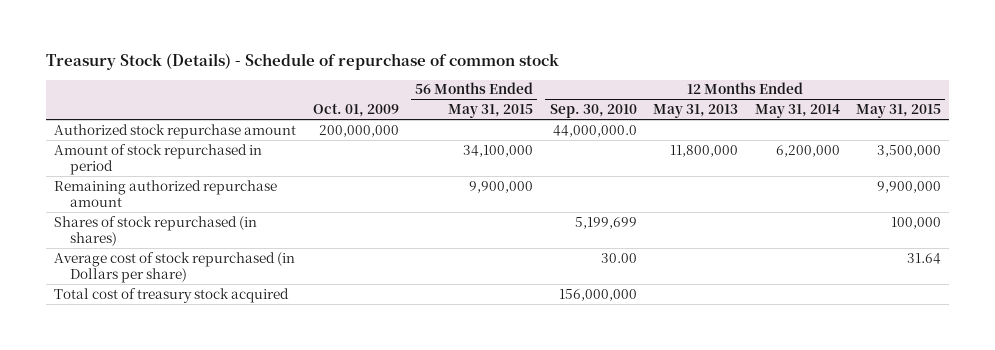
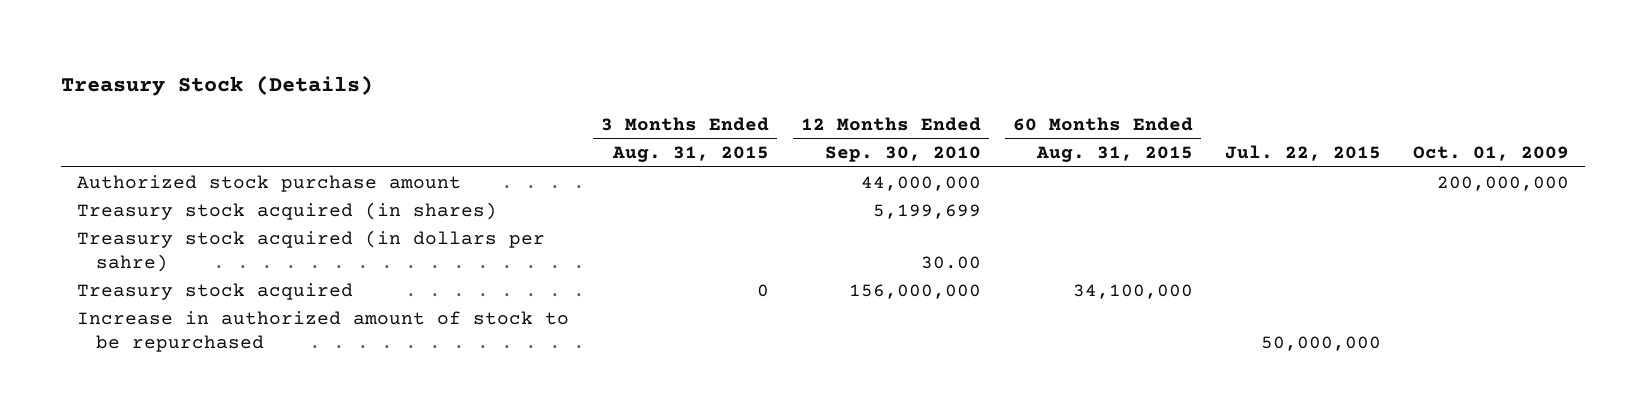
- Treasury Stock (Details) - Schedule of repurchase of common stock
+ Treasury Stock (Details)
- | Oct. 01, 2009 | 56 Months Ended May 31, 2015 | 12 Months Ended Sep. 30, 2010 | 12 Months Ended May 31, 2013 | 12 Months Ended May 31, 2014 | 12 Months Ended May 31, 2015
+ | 3 Months Ended Aug. 31, 2015 | 12 Months Ended Sep. 30, 2010 | 60 Months Ended Aug. 31, 2015 | Jul. 22, 2015 | Oct. 01, 2009
- Authorized stock repurchase amount | 200,000,000 | | 44,000,000.0 | | |
- Amount of stock repurchased in period | | 34,100,000 | | 11,800,000 | 6,200,000 | 3,500,000
- Remaining authorized repurchase amount | | 9,900,000 | | | | 9,900,000
- Shares of stock repurchased (in shares) | | | 5,199,699 | | | 100,000
- Average cost of stock repurchased (in Dollars per share) | | | 30.00 | | | 31.64
- Total cost of treasury stock acquired | | | 156,000,000 | | |
+ Authorized stock purchase amount | | 44,000,000 | | | 200,000,000
+ Treasury stock acquired (in shares) | | 5,199,699 | | |
+ Treasury stock acquired (in dollars per sahre) | | 30.00 | | |
+ Treasury stock acquired | 0 | 156,000,000 | 34,100,000 | |
+ Increase in authorized amount of stock to be repurchased | | | | 50,000,000 |

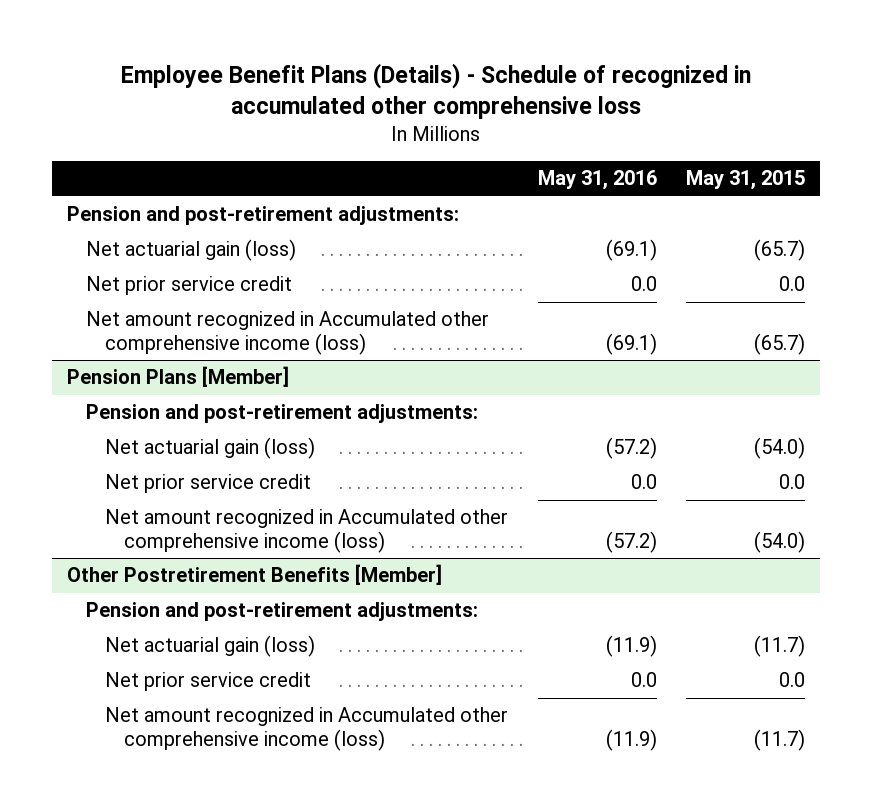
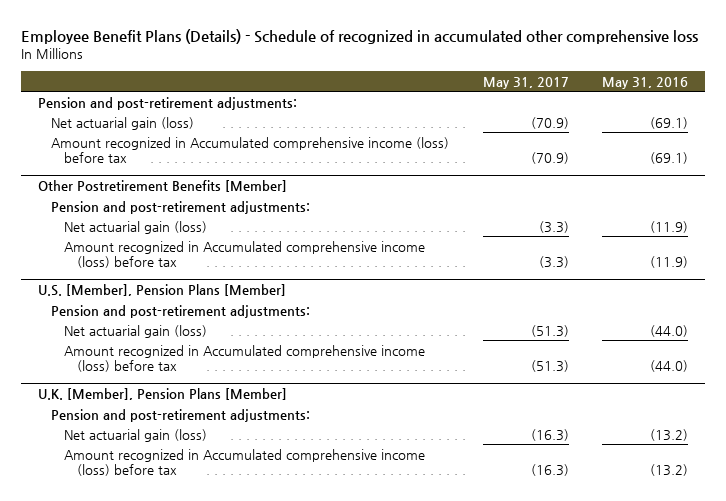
- | May 31, 2016 | May 31, 2015
+ | May 31, 2017 | May 31, 2016
- Net prior service credit | 0.0 | 0.0
- Net amount recognized in Accumulated other comprehensive income (loss) | (69.1) | (65.7)
- Pension Plans [Member]
- Pension and post-retirement adjustments:
- Net actuarial gain (loss) | (57.2) | (54.0)
- Net prior service credit | 0.0 | 0.0
- Net amount recognized in Accumulated other comprehensive income (loss) | (57.2) | (54.0)
+ Amount recognized in Accumulated comprehensive income (loss) before tax | (70.9) | (69.1)
@ Other Postretirement Benefits [Member]
- Net prior service credit | 0.0 | 0.0
- Net amount recognized in Accumulated other comprehensive income (loss) | (11.9) | (11.7)
+ Amount recognized in Accumulated comprehensive income (loss) before tax | (3.3) | (11.9)
+ U.S. [Member], Pension Plans [Member]
+ Pension and post-retirement adjustments:
+ Net actuarial gain (loss) | (51.3) | (44.0)
+ Amount recognized in Accumulated comprehensive income (loss) before tax | (51.3) | (44.0)
+ U.K. [Member], Pension Plans [Member]
+ Pension and post-retirement adjustments:
+ Net actuarial gain (loss) | (16.3) | (13.2)
+ Amount recognized in Accumulated comprehensive income (loss) before tax | (16.3) | (13.2)

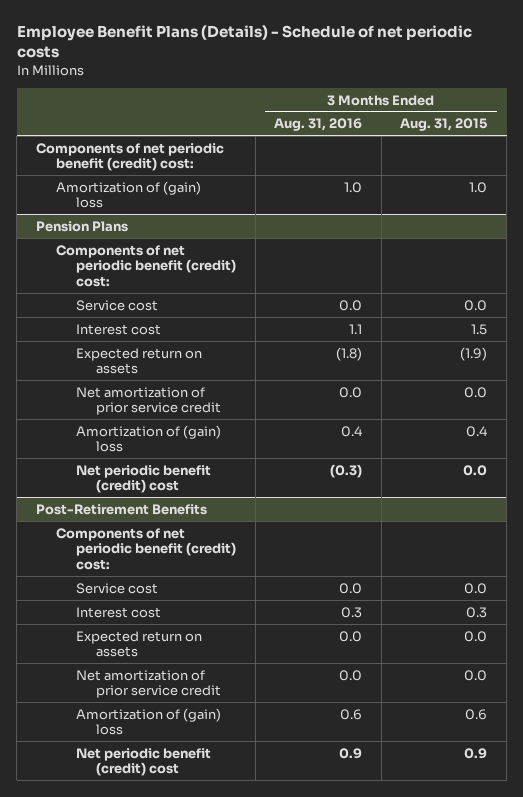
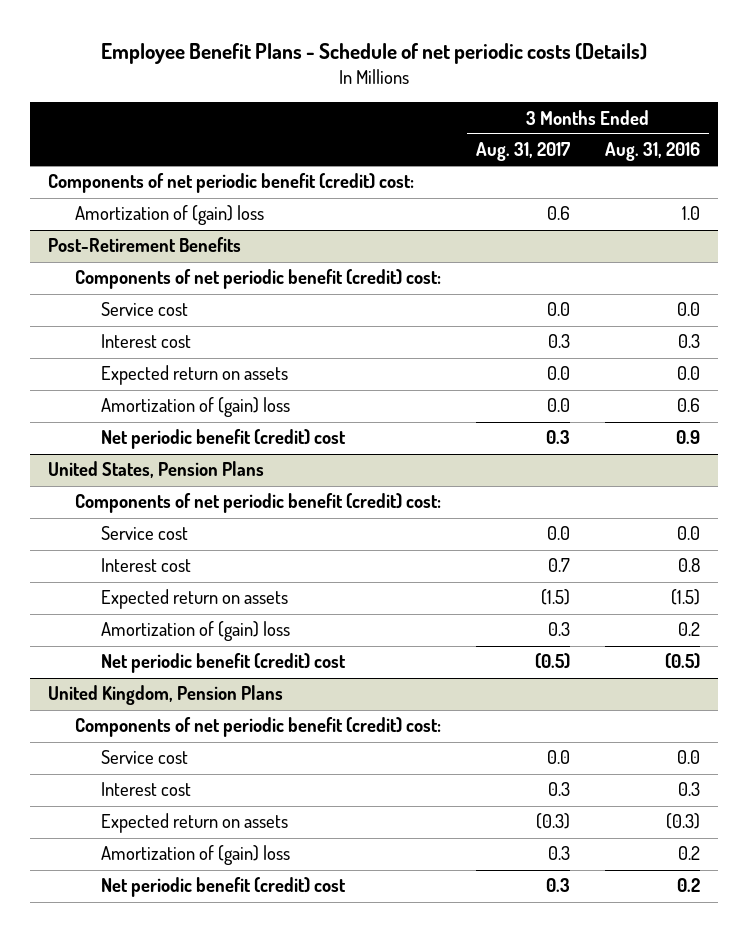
- Employee Benefit Plans (Details) - Schedule of net periodic costs
+ Employee Benefit Plans - Schedule of net periodic costs (Details)
- | 3 Months Ended Aug. 31, 2016 | 3 Months Ended Aug. 31, 2015
+ | 3 Months Ended Aug. 31, 2017 | 3 Months Ended Aug. 31, 2016
- Pension Plans
- Components of net periodic benefit (credit) cost:
- Service cost | 0.0 | 0.0
- Interest cost | 1.1 | 1.5
- Expected return on assets | (1.8) | (1.9)
- Net amortization of prior service credit | 0.0 | 0.0
- Amortization of (gain) loss | 0.4 | 0.4
- Net periodic benefit (credit) cost | (0.3) | 0.0
@ Post-Retirement Benefits
- Net amortization of prior service credit | 0.0 | 0.0
+ United States, Pension Plans
+ Components of net periodic benefit (credit) cost:
+ Service cost | 0.0 | 0.0
+ Interest cost | 0.7 | 0.8
+ Expected return on assets | (1.5) | (1.5)
+ Amortization of (gain) loss | 0.3 | 0.2
+ Net periodic benefit (credit) cost | (0.5) | (0.5)
+ United Kingdom, Pension Plans
+ Components of net periodic benefit (credit) cost:
+ Service cost | 0.0 | 0.0
+ Interest cost | 0.3 | 0.3
+ Expected return on assets | (0.3) | (0.3)
+ Amortization of (gain) loss | 0.3 | 0.2
+ Net periodic benefit (credit) cost | 0.3 | 0.2

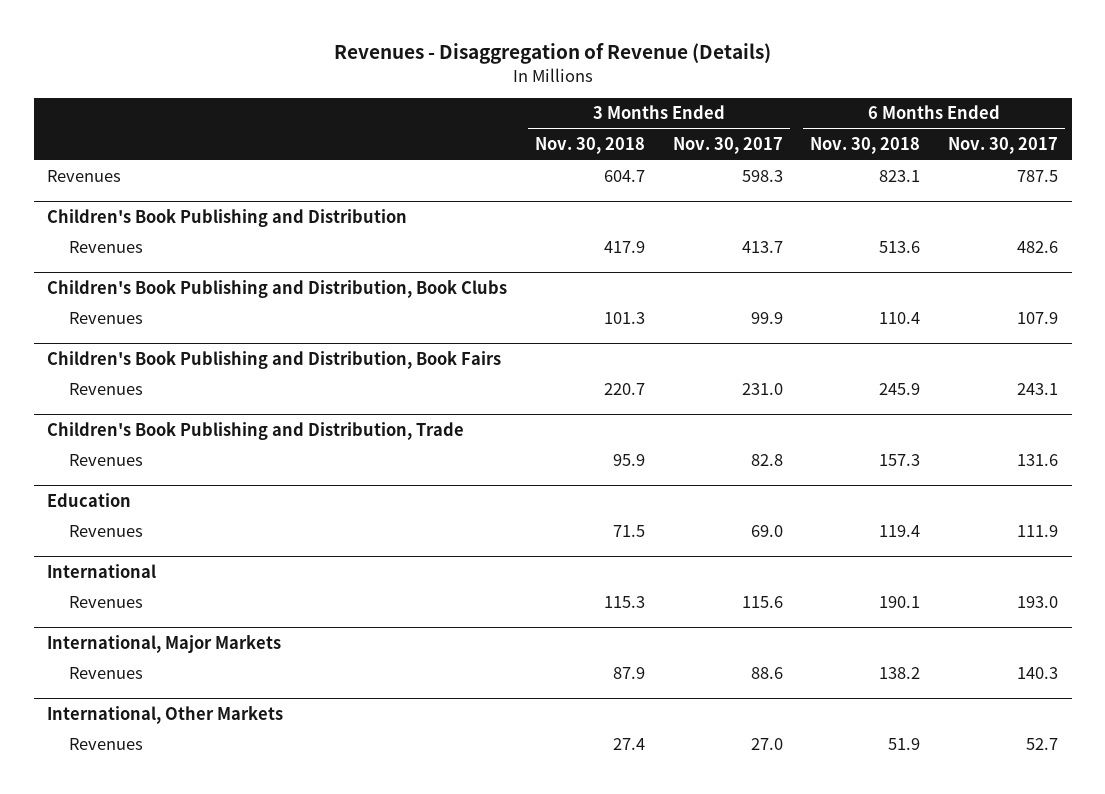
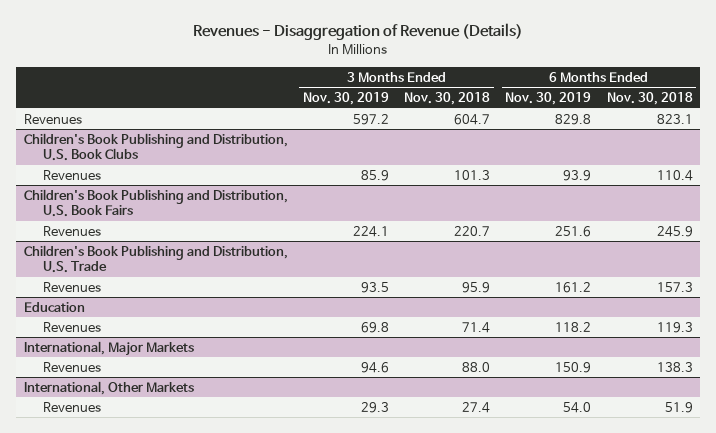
- | 3 Months Ended Nov. 30, 2018 | 3 Months Ended Nov. 30, 2017 | 6 Months Ended Nov. 30, 2018 | 6 Months Ended Nov. 30, 2017
+ | 3 Months Ended Nov. 30, 2019 | 3 Months Ended Nov. 30, 2018 | 6 Months Ended Nov. 30, 2019 | 6 Months Ended Nov. 30, 2018
- Children's Book Publishing and Distribution
- Revenues | 417.9 | 413.7 | 513.6 | 482.6
- Children's Book Publishing and Distribution, Book Clubs
+ Children's Book Publishing and Distribution, U.S. Book Clubs
- Children's Book Publishing and Distribution, Book Fairs
+ Children's Book Publishing and Distribution, U.S. Book Fairs
- Children's Book Publishing and Distribution, Trade
+ Children's Book Publishing and Distribution, U.S. Trade
@ Education
- Revenues | 71.5 | 69.0 | 119.4 | 111.9
- International
- Revenues | 115.3 | 115.6 | 190.1 | 193.0
@ Education
+ Revenues | 69.8 | 71.4 | 118.2 | 119.3
@ International, Major Markets
- Revenues | 87.9 | 88.6 | 138.2 | 140.3
+ Revenues | 94.6 | 88.0 | 150.9 | 138.3

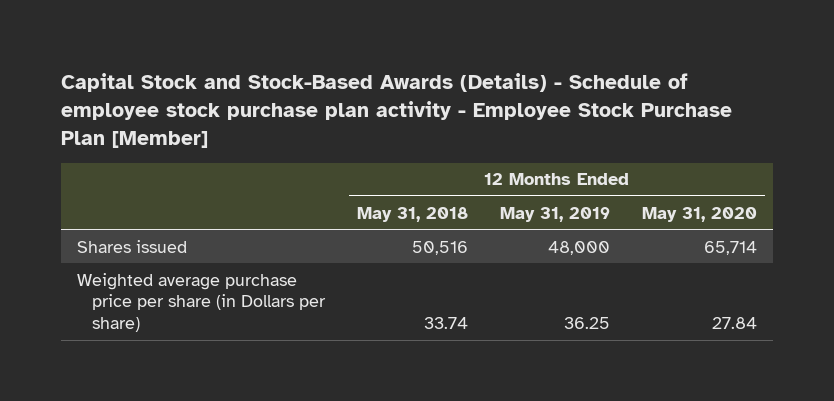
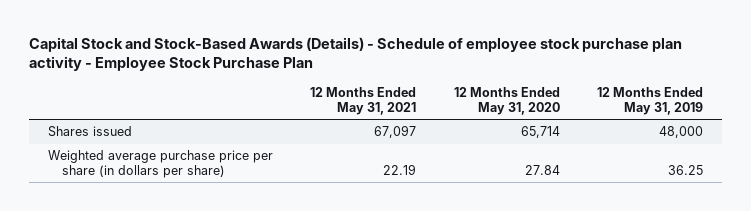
- Capital Stock and Stock-Based Awards (Details) - Schedule of employee stock purchase plan activity - Employee Stock Purchase Plan [Member]
+ Capital Stock and Stock-Based Awards (Details) - Schedule of employee stock purchase plan activity - Employee Stock Purchase Plan
- | 12 Months Ended May 31, 2018 | 12 Months Ended May 31, 2019 | 12 Months Ended May 31, 2020
+ | 12 Months Ended May 31, 2021 | 12 Months Ended May 31, 2020 | 12 Months Ended May 31, 2019
- Weighted average purchase price per share (in Dollars per share) | 33.74 | 36.25 | 27.84
+ Weighted average purchase price per share (in dollars per share) | 22.19 | 27.84 | 36.25

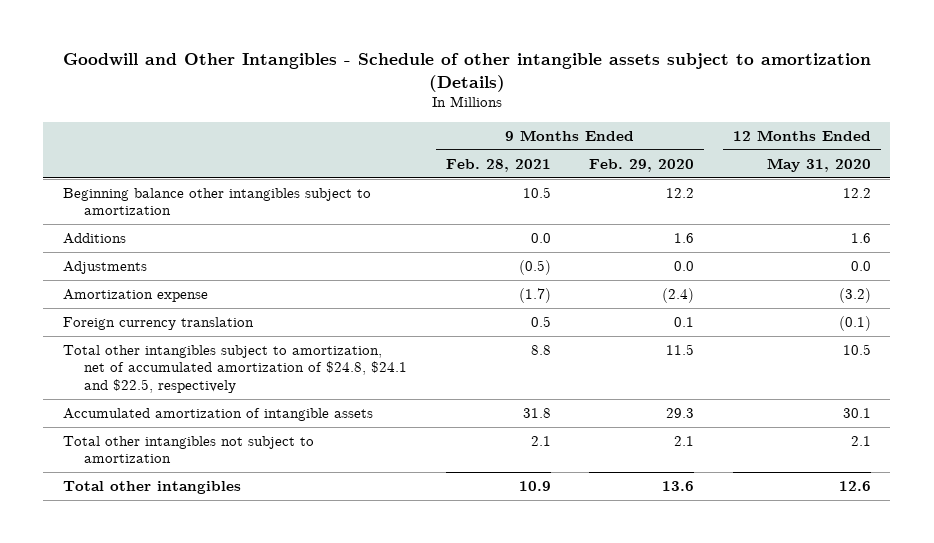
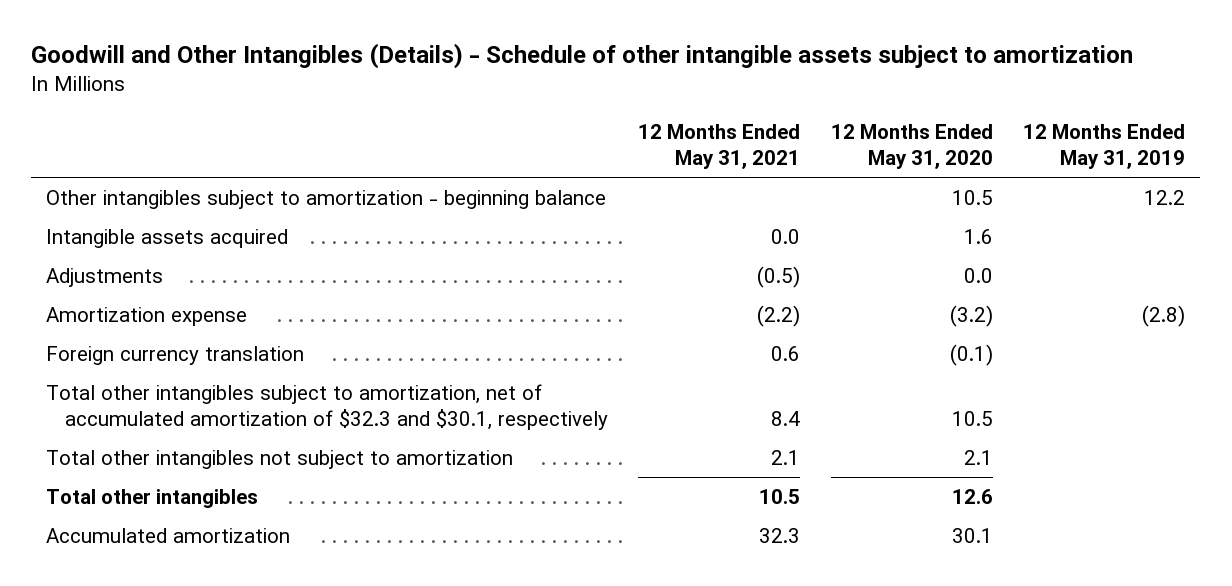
- Goodwill and Other Intangibles - Schedule of other intangible assets subject to amortization (Details)
+ Goodwill and Other Intangibles (Details) - Schedule of other intangible assets subject to amortization
- | 9 Months Ended Feb. 28, 2021 | 9 Months Ended Feb. 29, 2020 | 12 Months Ended May 31, 2020
+ | 12 Months Ended May 31, 2021 | 12 Months Ended May 31, 2020 | 12 Months Ended May 31, 2019
- Beginning balance other intangibles subject to amortization | 10.5 | 12.2 | 12.2
- Additions | 0.0 | 1.6 | 1.6
+ Other intangibles subject to amortization - beginning balance | | 10.5 | 12.2
+ Intangible assets acquired | 0.0 | 1.6 |
- Total other intangibles subject to amortization, net of accumulated amortization of $24.8, $24.1 and $22.5, respectively | 8.8 | 11.5 | 10.5
- Accumulated amortization of intangible assets | 31.8 | 29.3 | 30.1
+ Total other intangibles subject to amortization, net of accumulated amortization of $32.3 and $30.1, respectively | 8.4 | 10.5 |
+ Accumulated amortization | 32.3 | 30.1 |

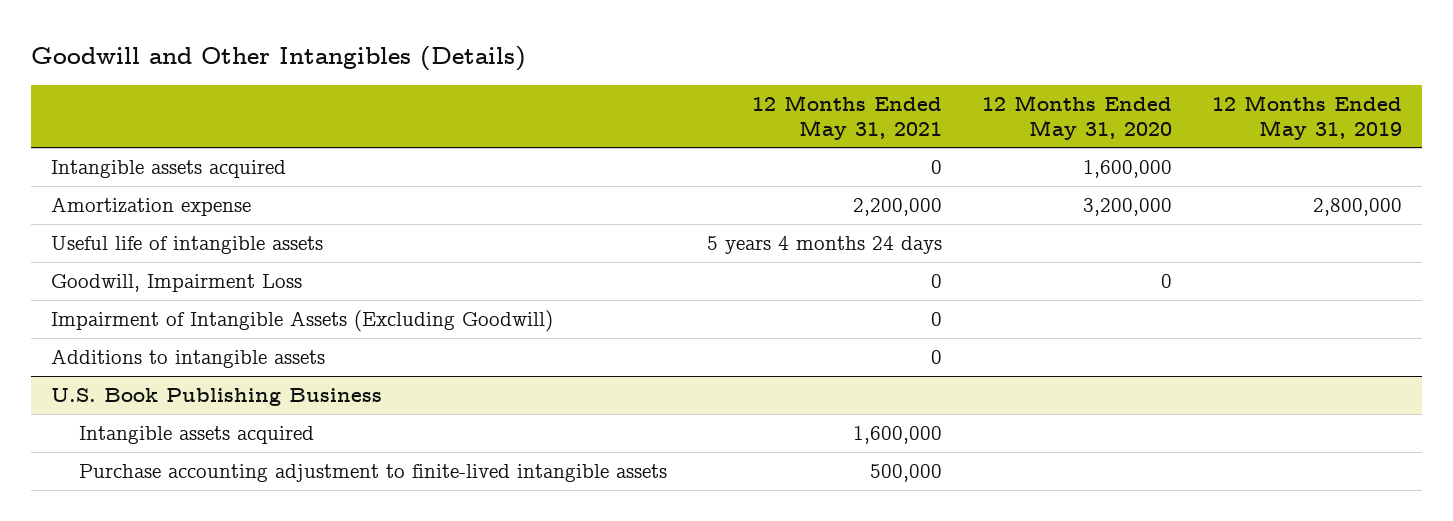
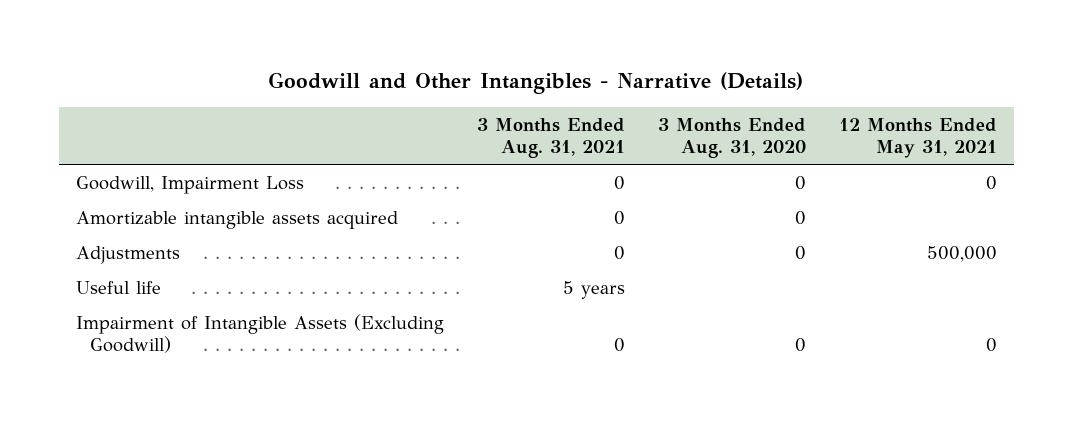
- Goodwill and Other Intangibles (Details)
+ Goodwill and Other Intangibles - Narrative (Details)
- | 12 Months Ended May 31, 2021 | 12 Months Ended May 31, 2020 | 12 Months Ended May 31, 2019
+ | 3 Months Ended Aug. 31, 2021 | 3 Months Ended Aug. 31, 2020 | 12 Months Ended May 31, 2021
- Intangible assets acquired | 0 | 1,600,000 |
- Amortization expense | 2,200,000 | 3,200,000 | 2,800,000
- Useful life of intangible assets | 5 years 4 months 24 days | |
+ Amortizable intangible assets acquired | 0 | 0 |
+ Adjustments | 0 | 0 | 500,000
+ Useful life | 5 years | |
- Additions to intangible assets | 0 | |
- U.S. Book Publishing Business
- Intangible assets acquired | 1,600,000 | |
- Purchase accounting adjustment to finite-lived intangible assets | 500,000 | |

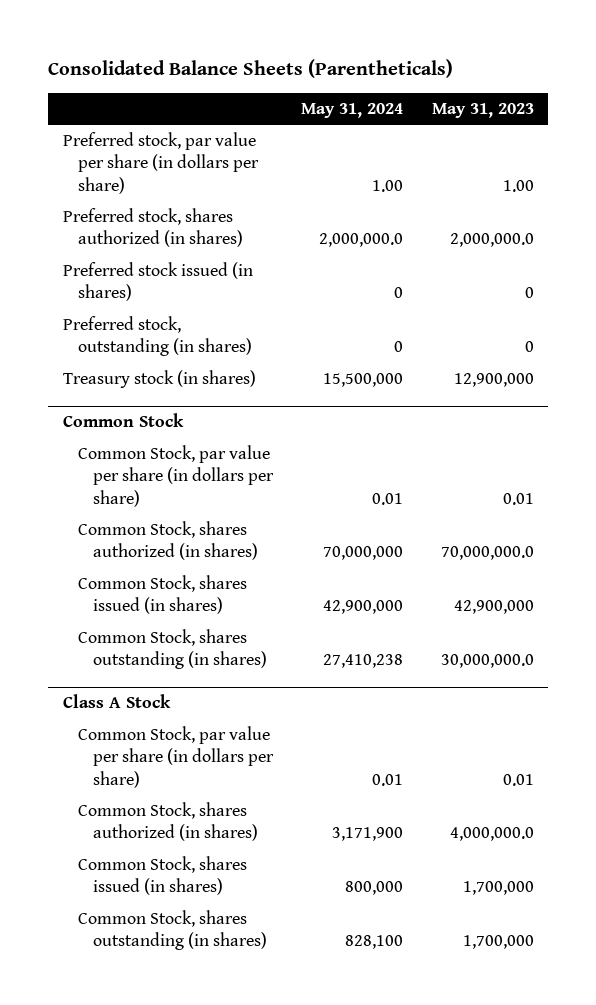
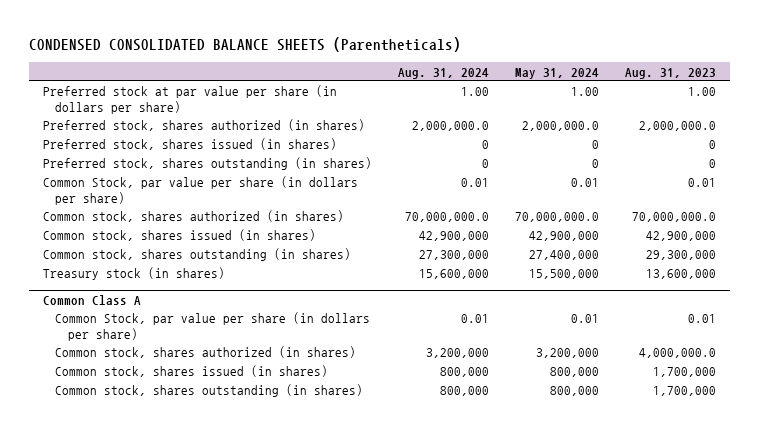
- Consolidated Balance Sheets (Parentheticals)
+ CONDENSED CONSOLIDATED BALANCE SHEETS (Parentheticals)
- | May 31, 2024 | May 31, 2023
+ | Aug. 31, 2024 | May 31, 2024 | Aug. 31, 2023
- Preferred stock, par value per share (in dollars per share) | 1.00 | 1.00
+ Preferred stock at par value per share (in dollars per share) | 1.00 | 1.00 | 1.00
- Preferred stock issued (in shares) | 0 | 0
- Preferred stock, outstanding (in shares) | 0 | 0
- Common Stock
+ Preferred stock, shares issued (in shares) | 0 | 0 | 0
+ Preferred stock, shares outstanding (in shares) | 0 | 0 | 0
- Common Stock, shares authorized (in shares) | 70,000,000 | 70,000,000.0
- Common Stock, shares issued (in shares) | 42,900,000 | 42,900,000
- Common Stock, shares outstanding (in shares) | 27,410,238 | 30,000,000.0
- Class A Stock
+ Common stock, shares authorized (in shares) | 70,000,000.0 | 70,000,000.0 | 70,000,000.0
+ Common stock, shares issued (in shares) | 42,900,000 | 42,900,000 | 42,900,000
+ Common stock, shares outstanding (in shares) | 27,300,000 | 27,400,000 | 29,300,000
moved down: Treasury stock (in shares) | 15,600,000 | 15,500,000 | 13,600,000
+ Common Class A
- Common Stock, shares authorized (in shares) | 3,171,900 | 4,000,000.0
- Common Stock, shares issued (in shares) | 800,000 | 1,700,000
- Common Stock, shares outstanding (in shares) | 828,100 | 1,700,000
+ Common stock, shares authorized (in shares) | 3,200,000 | 3,200,000 | 4,000,000.0
+ Common stock, shares issued (in shares) | 800,000 | 800,000 | 1,700,000
+ Common stock, shares outstanding (in shares) | 800,000 | 800,000 | 1,700,000

